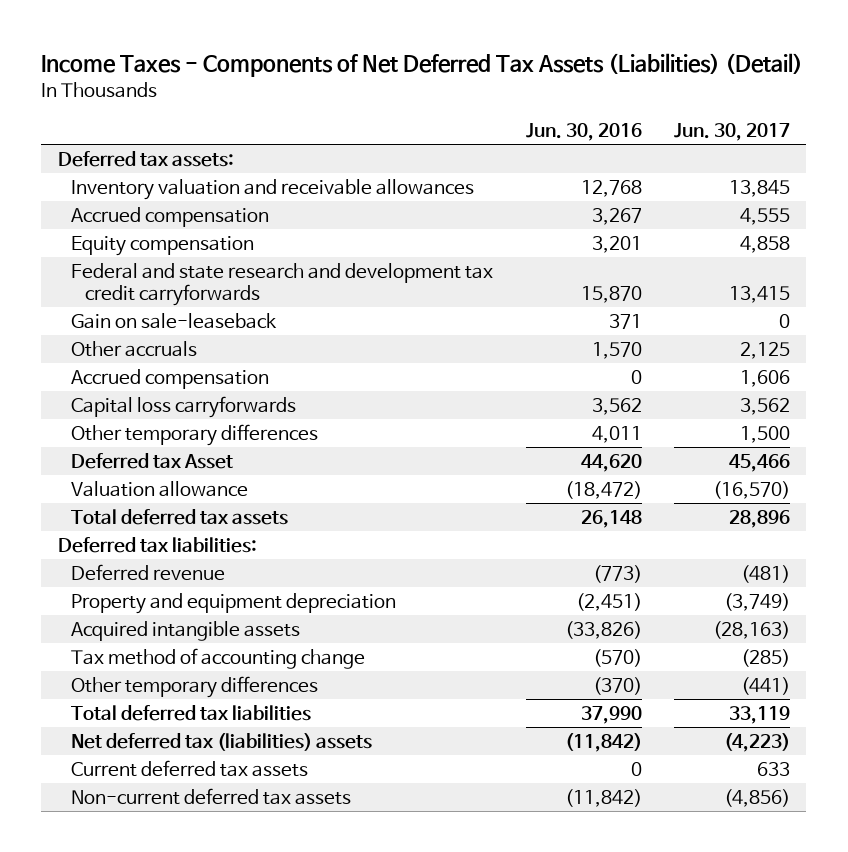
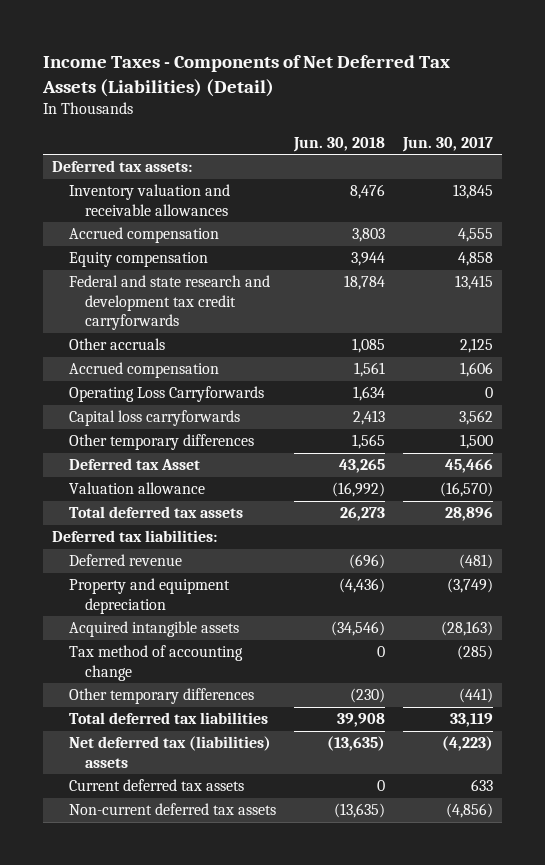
- | Jun. 30, 2016 | Jun. 30, 2017
+ | Jun. 30, 2018 | Jun. 30, 2017
- Gain on sale-leaseback | 371 | 0
+ Operating Loss Carryforwards | 1,634 | 0

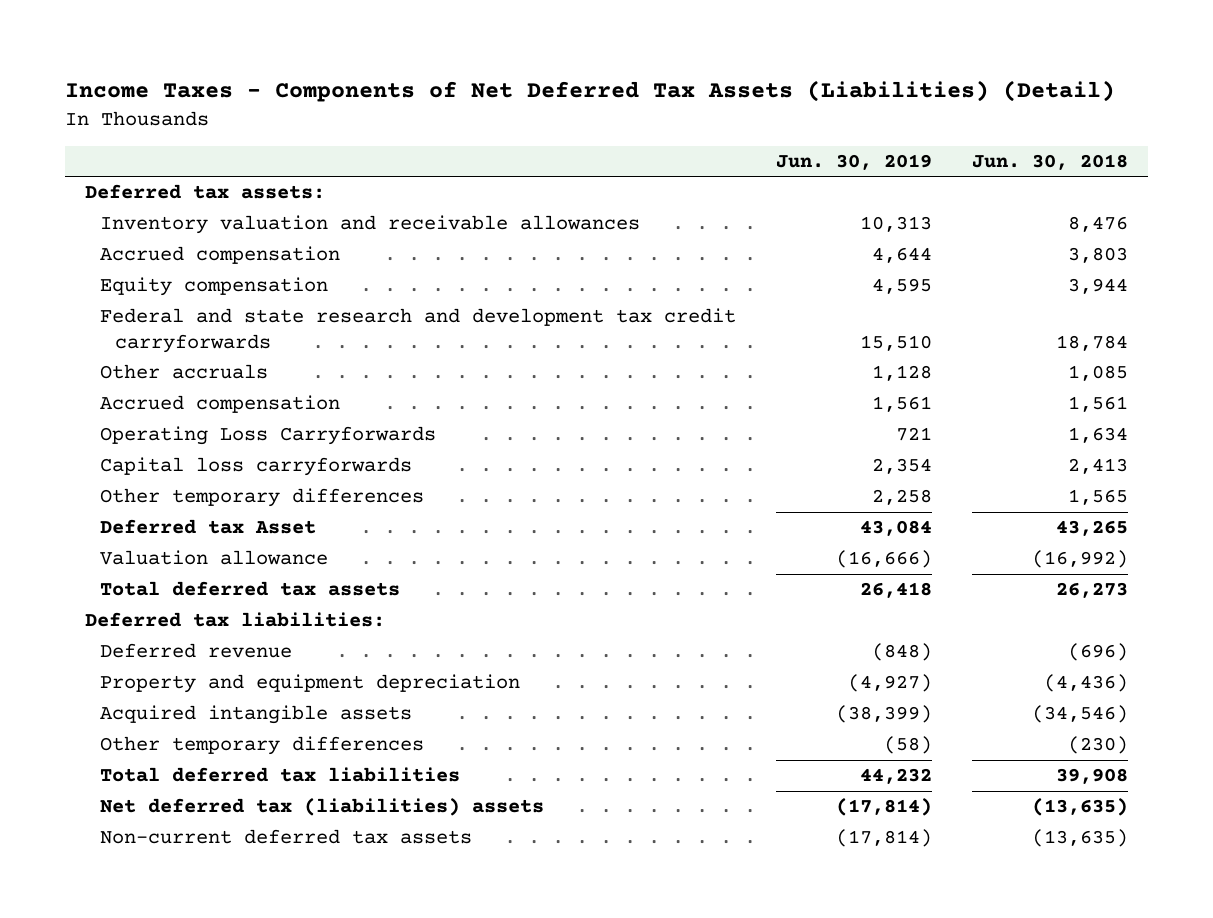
- | Jun. 30, 2018 | Jun. 30, 2017
+ | Jun. 30, 2019 | Jun. 30, 2018
- Tax method of accounting change | 0 | (285)
- Current deferred tax assets | 0 | 633

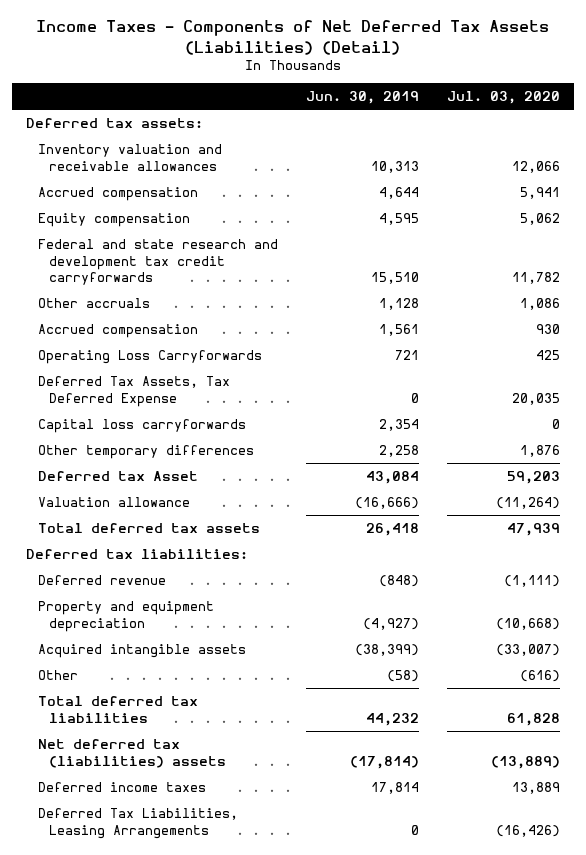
- | Jun. 30, 2019 | Jun. 30, 2018
+ | Jun. 30, 2019 | Jul. 03, 2020
+ Deferred Tax Assets, Tax Deferred Expense | 0 | 20,035
- Other temporary differences | (58) | (230)
+ Other | (58) | (616)
- Non-current deferred tax assets | (17,814) | (13,635)
+ Deferred income taxes | 17,814 | 13,889
+ Deferred Tax Liabilities, Leasing Arrangements | 0 | (16,426)

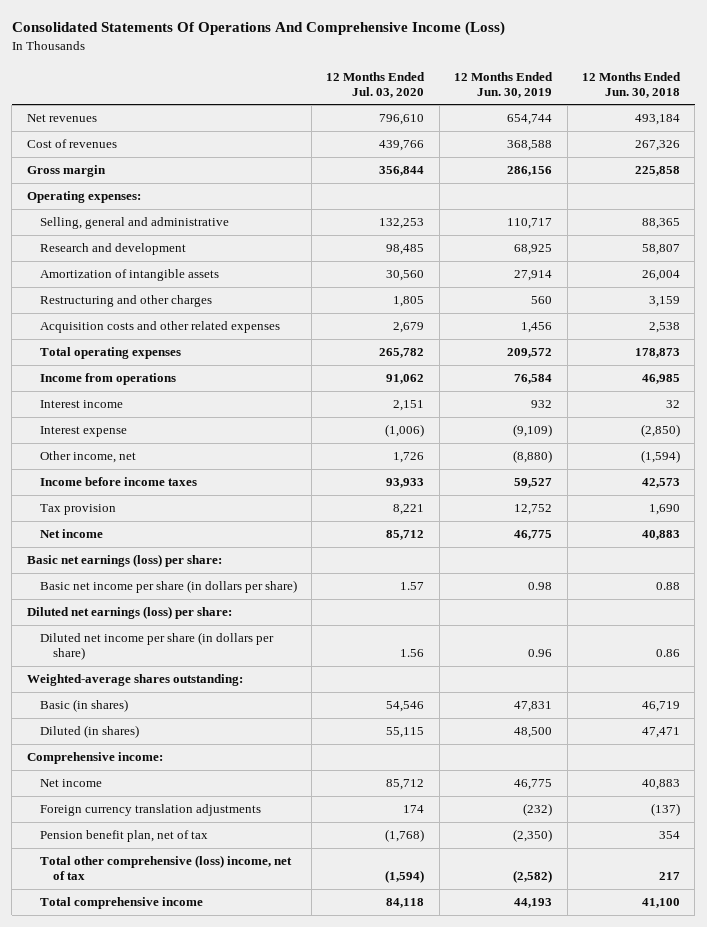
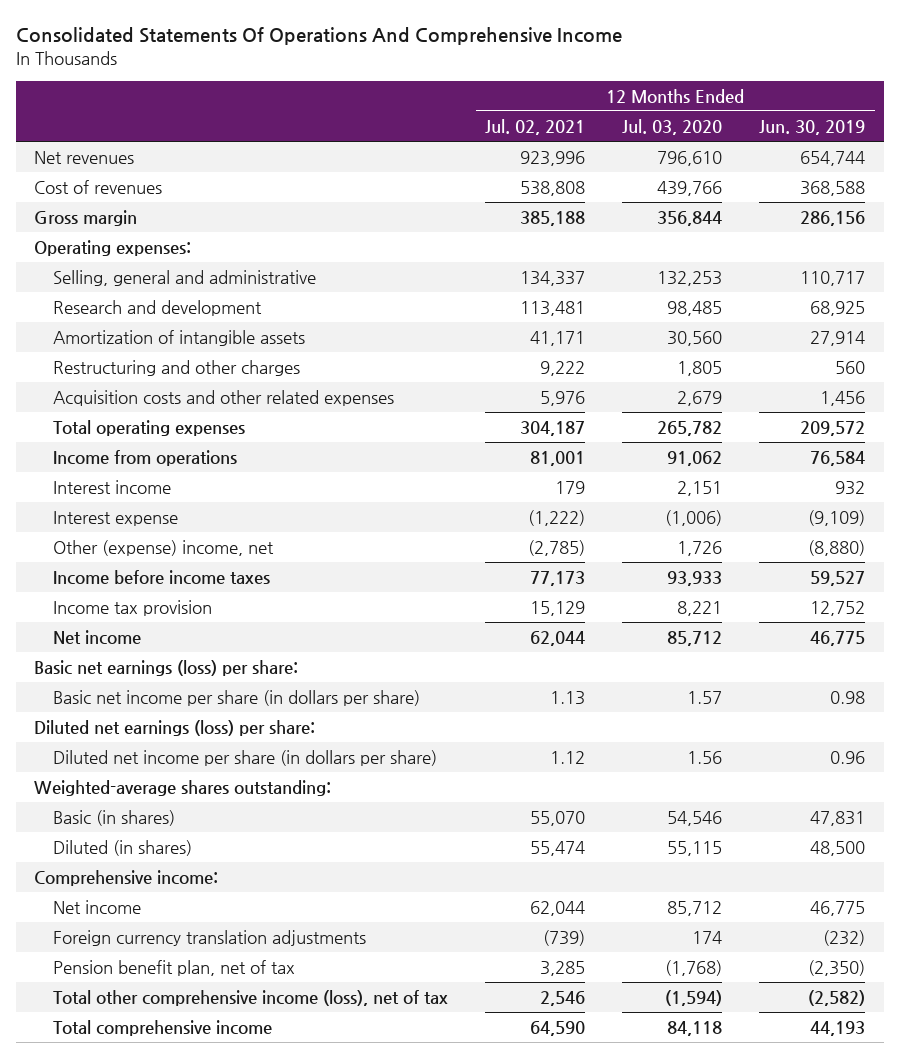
- Consolidated Statements Of Operations And Comprehensive Income (Loss)
+ Consolidated Statements Of Operations And Comprehensive Income
- | 12 Months Ended Jul. 03, 2020 | 12 Months Ended Jun. 30, 2019 | 12 Months Ended Jun. 30, 2018
+ | 12 Months Ended Jul. 02, 2021 | 12 Months Ended Jul. 03, 2020 | 12 Months Ended Jun. 30, 2019
- Other income, net | 1,726 | (8,880) | (1,594)
+ Other (expense) income, net | (2,785) | 1,726 | (8,880)
- Tax provision | 8,221 | 12,752 | 1,690
+ Income tax provision | 15,129 | 8,221 | 12,752
- Total other comprehensive (loss) income, net of tax | (1,594) | (2,582) | 217
+ Total other comprehensive income (loss), net of tax | 2,546 | (1,594) | (2,582)

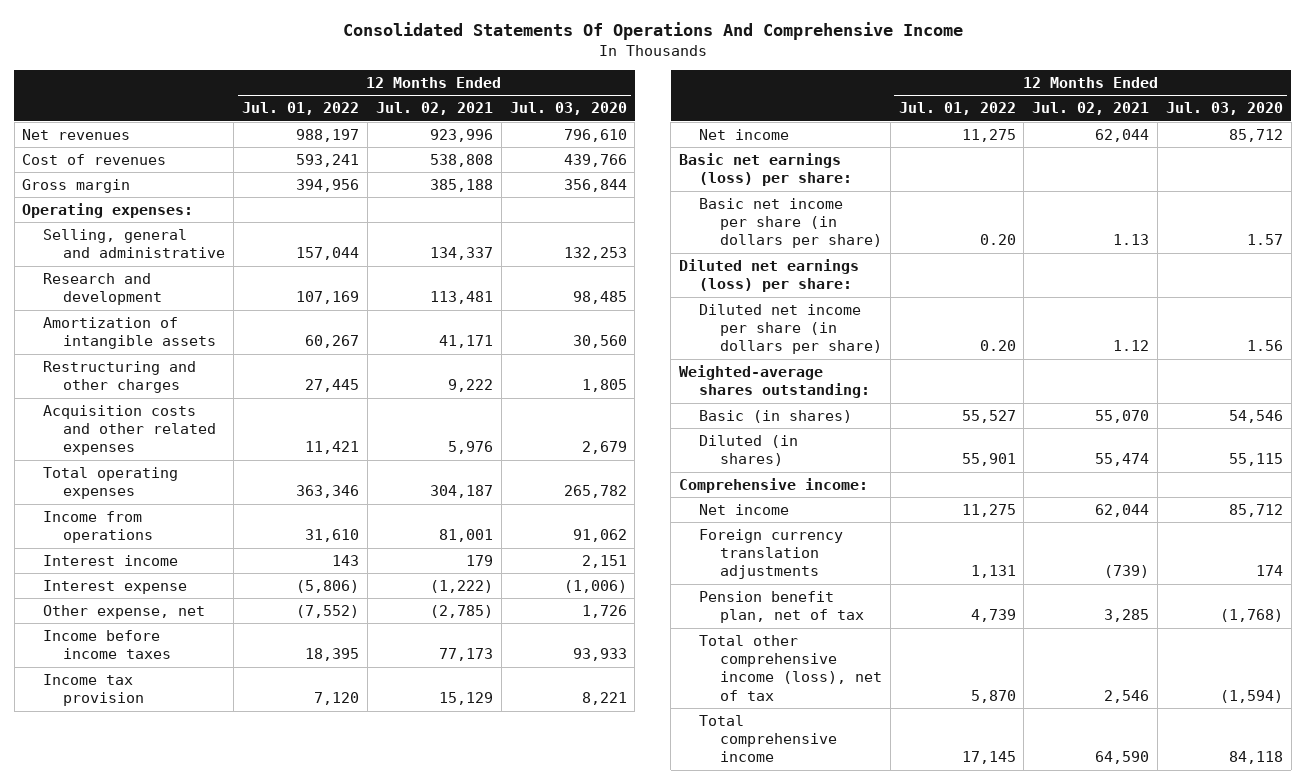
- | 12 Months Ended Jul. 02, 2021 | 12 Months Ended Jul. 03, 2020 | 12 Months Ended Jun. 30, 2019
+ | 12 Months Ended Jul. 01, 2022 | 12 Months Ended Jul. 02, 2021 | 12 Months Ended Jul. 03, 2020
- Other (expense) income, net | (2,785) | 1,726 | (8,880)
+ Other expense, net | (7,552) | (2,785) | 1,726

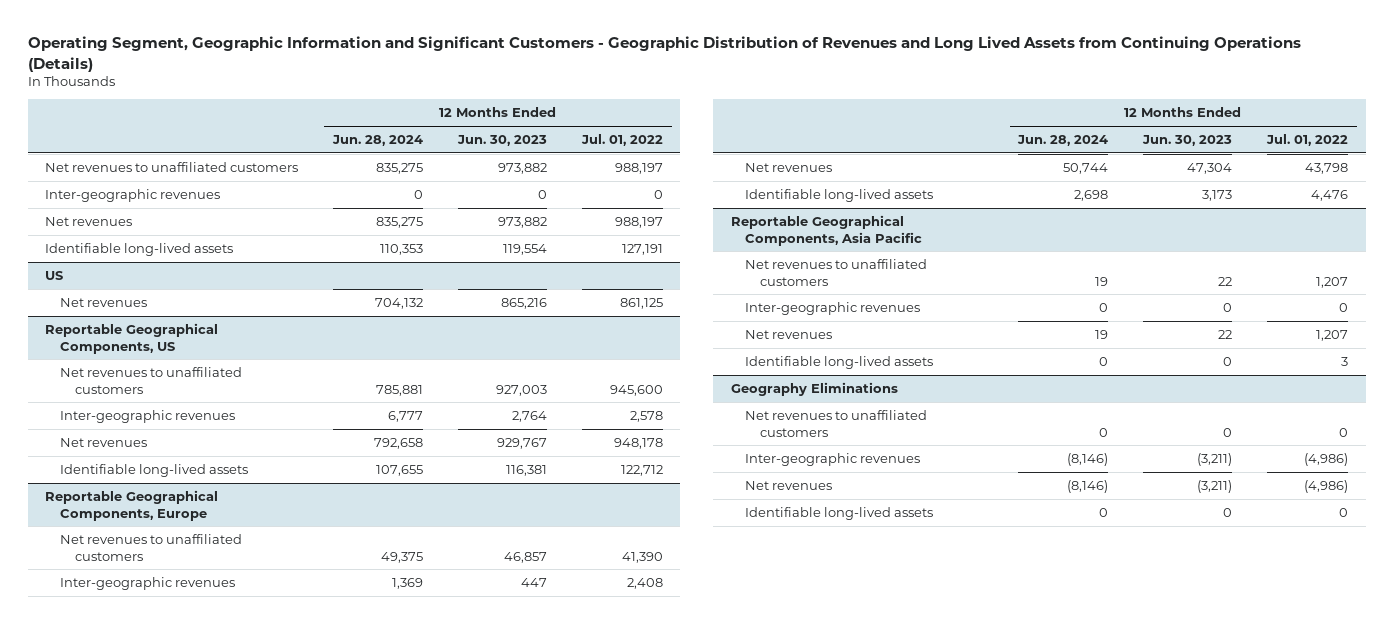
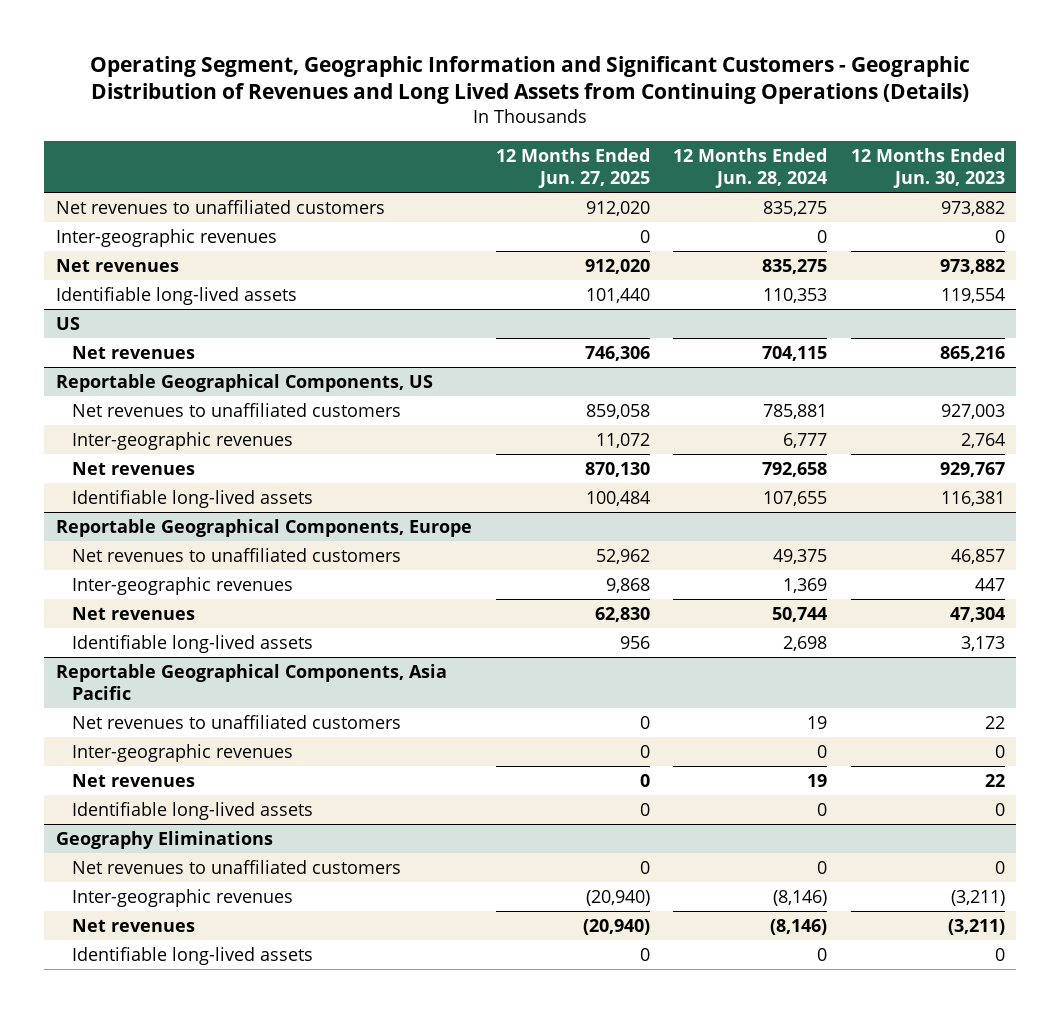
- | 12 Months Ended Jun. 28, 2024 | 12 Months Ended Jun. 30, 2023 | 12 Months Ended Jul. 01, 2022
+ | 12 Months Ended Jun. 27, 2025 | 12 Months Ended Jun. 28, 2024 | 12 Months Ended Jun. 30, 2023
@ US
- Net revenues | 704,132 | 865,216 | 861,125
+ Net revenues | 746,306 | 704,115 | 865,216

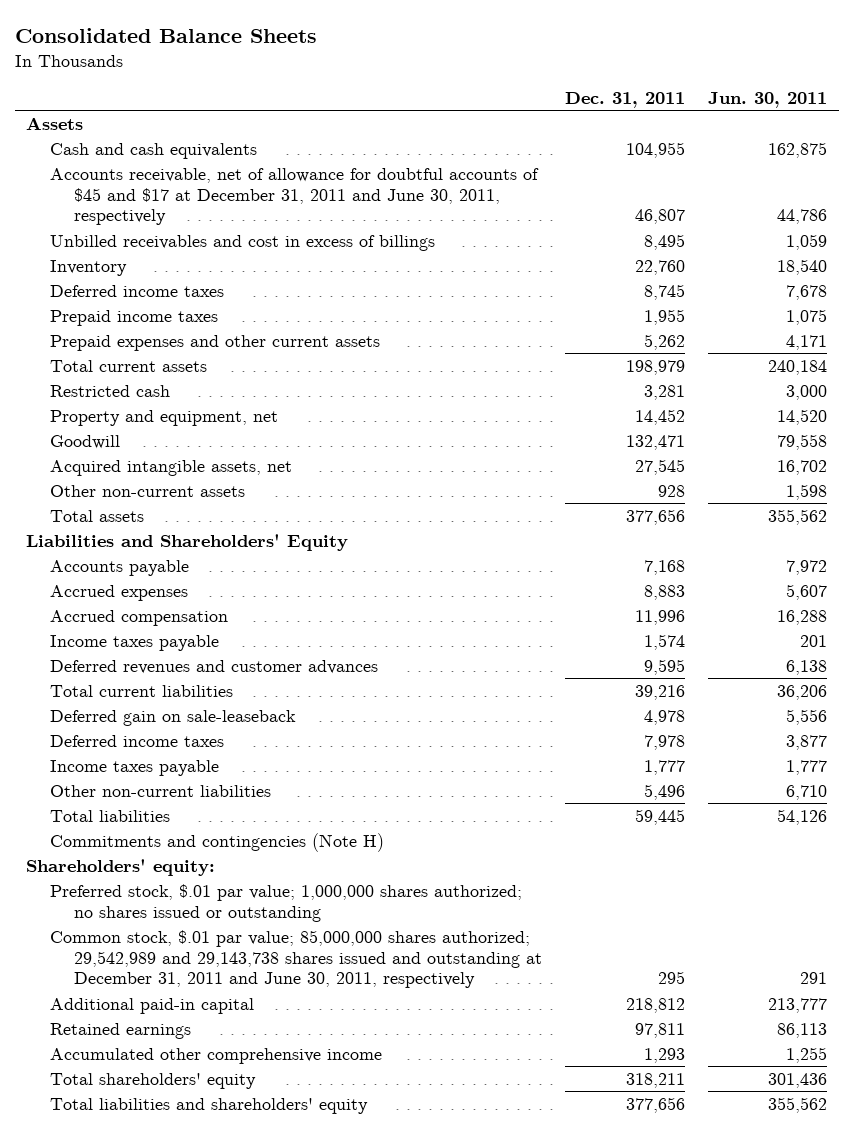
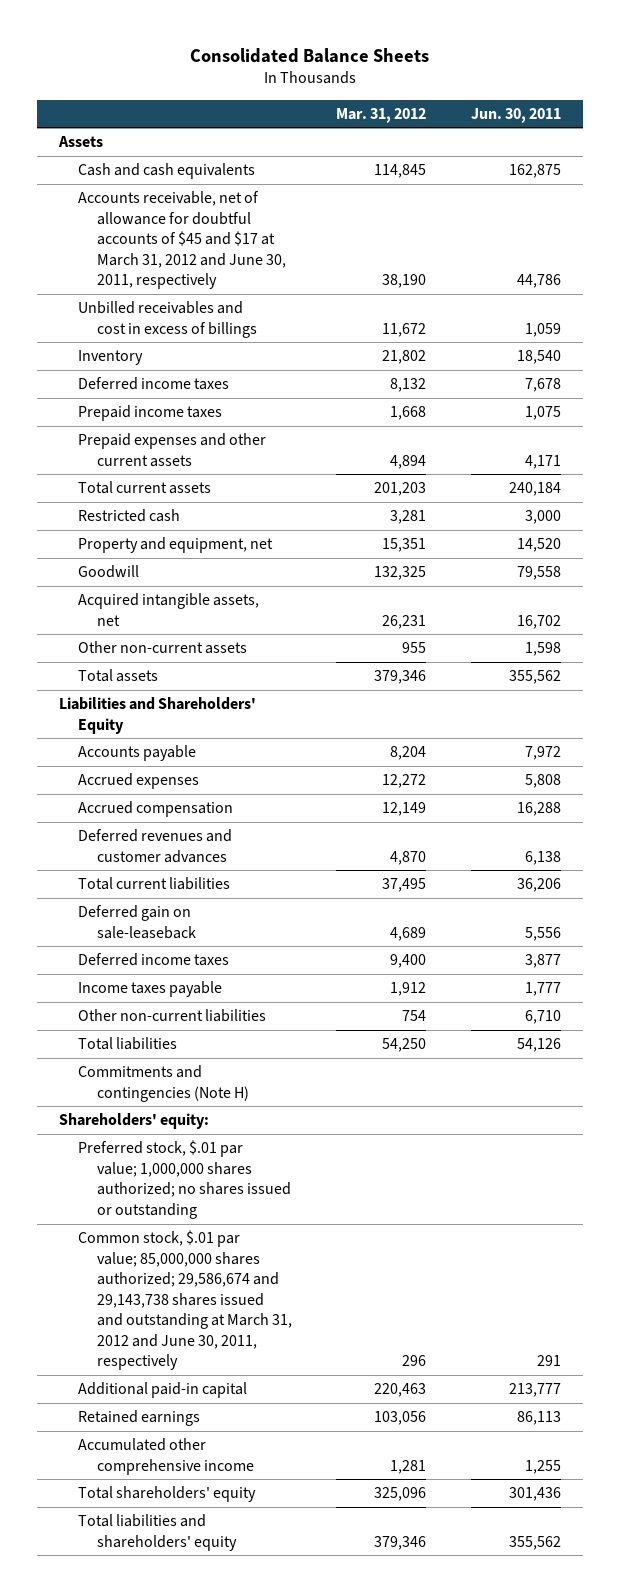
- | Dec. 31, 2011 | Jun. 30, 2011
+ | Mar. 31, 2012 | Jun. 30, 2011
- Accounts receivable, net of allowance for doubtful accounts of $45 and $17 at December 31, 2011 and June 30, 2011, respectively | 46,807 | 44,786
+ Accounts receivable, net of allowance for doubtful accounts of $45 and $17 at March 31, 2012 and June 30, 2011, respectively | 38,190 | 44,786
- Accrued expenses | 8,883 | 5,607
+ Accrued expenses | 12,272 | 5,808
- Income taxes payable | 1,574 | 201
- Common stock, $.01 par value; 85,000,000 shares authorized; 29,542,989 and 29,143,738 shares issued and outstanding at December 31, 2011 and June 30, 2011, respectively | 295 | 291
+ Common stock, $.01 par value; 85,000,000 shares authorized; 29,586,674 and 29,143,738 shares issued and outstanding at March 31, 2012 and June 30, 2011, respectively | 296 | 291

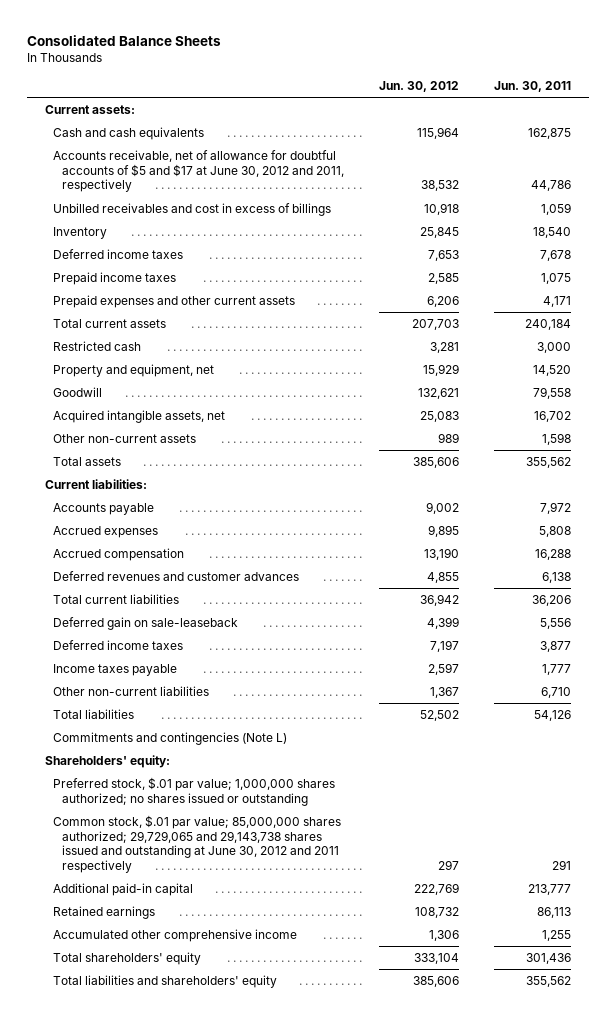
- | Mar. 31, 2012 | Jun. 30, 2011
+ | Jun. 30, 2012 | Jun. 30, 2011
- Assets
+ Current assets:
- Accounts receivable, net of allowance for doubtful accounts of $45 and $17 at March 31, 2012 and June 30, 2011, respectively | 38,190 | 44,786
+ Accounts receivable, net of allowance for doubtful accounts of $5 and $17 at June 30, 2012 and 2011, respectively | 38,532 | 44,786
- Liabilities and Shareholders' Equity
+ Current liabilities:
- Commitments and contingencies (Note H)
+ Commitments and contingencies (Note L)
- Common stock, $.01 par value; 85,000,000 shares authorized; 29,586,674 and 29,143,738 shares issued and outstanding at March 31, 2012 and June 30, 2011, respectively | 296 | 291
+ Common stock, $.01 par value; 85,000,000 shares authorized; 29,729,065 and 29,143,738 shares issued and outstanding at June 30, 2012 and 2011 respectively | 297 | 291

